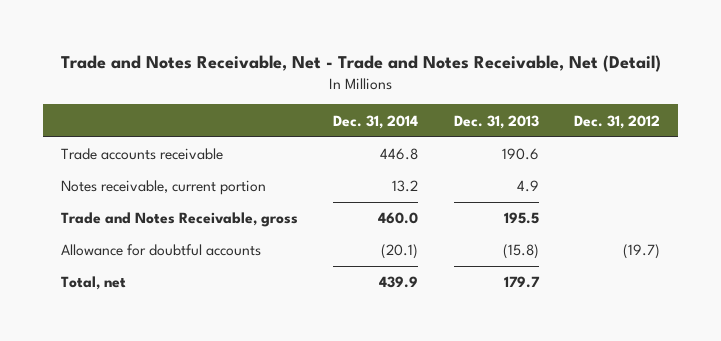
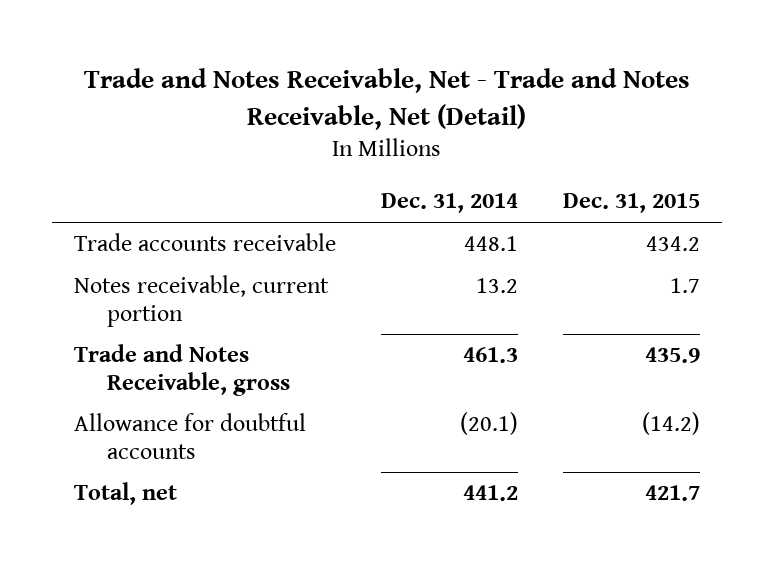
- | Dec. 31, 2014 | Dec. 31, 2013 | Dec. 31, 2012
+ | Dec. 31, 2014 | Dec. 31, 2015
- Trade accounts receivable | 446.8 | 190.6 |
+ Trade accounts receivable | 448.1 | 434.2
- Trade and Notes Receivable, gross | 460.0 | 195.5 |
+ Trade and Notes Receivable, gross | 461.3 | 435.9
- Total, net | 439.9 | 179.7 |
+ Total, net | 441.2 | 421.7

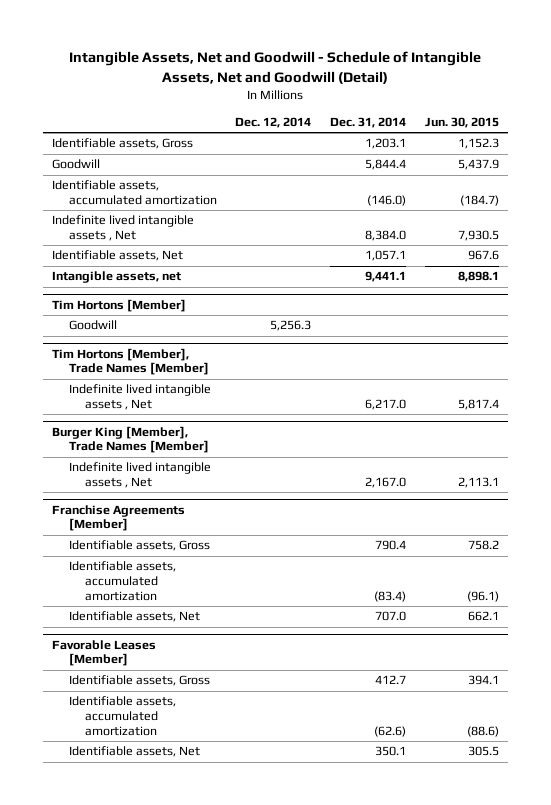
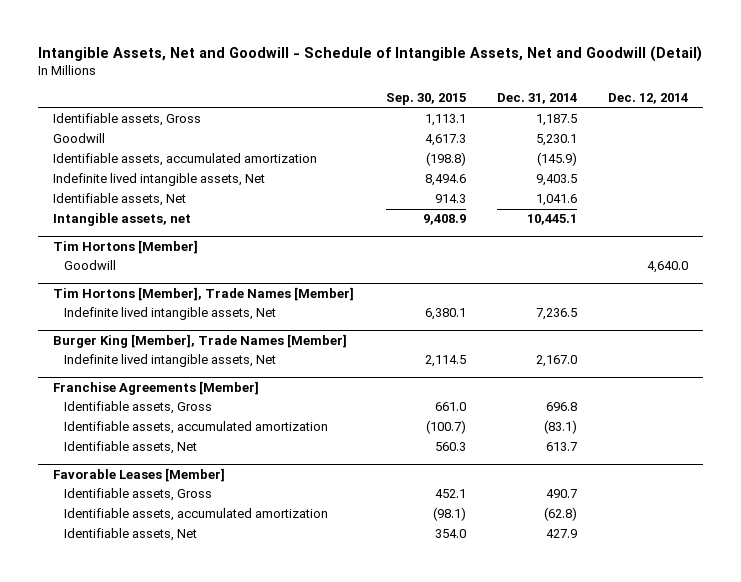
- | Dec. 12, 2014 | Dec. 31, 2014 | Jun. 30, 2015
+ | Sep. 30, 2015 | Dec. 31, 2014 | Dec. 12, 2014
- Identifiable assets, Gross | | 1,203.1 | 1,152.3
- Goodwill | | 5,844.4 | 5,437.9
- Identifiable assets, accumulated amortization | | (146.0) | (184.7)
- Indefinite lived intangible assets , Net | | 8,384.0 | 7,930.5
- Identifiable assets, Net | | 1,057.1 | 967.6
- Intangible assets, net | | 9,441.1 | 8,898.1
+ Identifiable assets, Gross | 1,113.1 | 1,187.5 |
+ Goodwill | 4,617.3 | 5,230.1 |
+ Identifiable assets, accumulated amortization | (198.8) | (145.9) |
+ Indefinite lived intangible assets, Net | 8,494.6 | 9,403.5 |
+ Identifiable assets, Net | 914.3 | 1,041.6 |
+ Intangible assets, net | 9,408.9 | 10,445.1 |
@ Tim Hortons [Member]
- Goodwill | 5,256.3 | |
+ Goodwill | | | 4,640.0
@ Tim Hortons [Member], Trade Names [Member]
- Indefinite lived intangible assets , Net | | 6,217.0 | 5,817.4
+ Indefinite lived intangible assets, Net | 6,380.1 | 7,236.5 |
@ Burger King [Member], Trade Names [Member]
- Indefinite lived intangible assets , Net | | 2,167.0 | 2,113.1
+ Indefinite lived intangible assets, Net | 2,114.5 | 2,167.0 |
@ Franchise Agreements [Member]
- Identifiable assets, Gross | | 790.4 | 758.2
- Identifiable assets, accumulated amortization | | (83.4) | (96.1)
- Identifiable assets, Net | | 707.0 | 662.1
+ Identifiable assets, Gross | 661.0 | 696.8 |
+ Identifiable assets, accumulated amortization | (100.7) | (83.1) |
+ Identifiable assets, Net | 560.3 | 613.7 |
@ Favorable Leases [Member]
- Identifiable assets, Gross | | 412.7 | 394.1
- Identifiable assets, accumulated amortization | | (62.6) | (88.6)
- Identifiable assets, Net | | 350.1 | 305.5
+ Identifiable assets, Gross | 452.1 | 490.7 |
+ Identifiable assets, accumulated amortization | (98.1) | (62.8) |
+ Identifiable assets, Net | 354.0 | 427.9 |

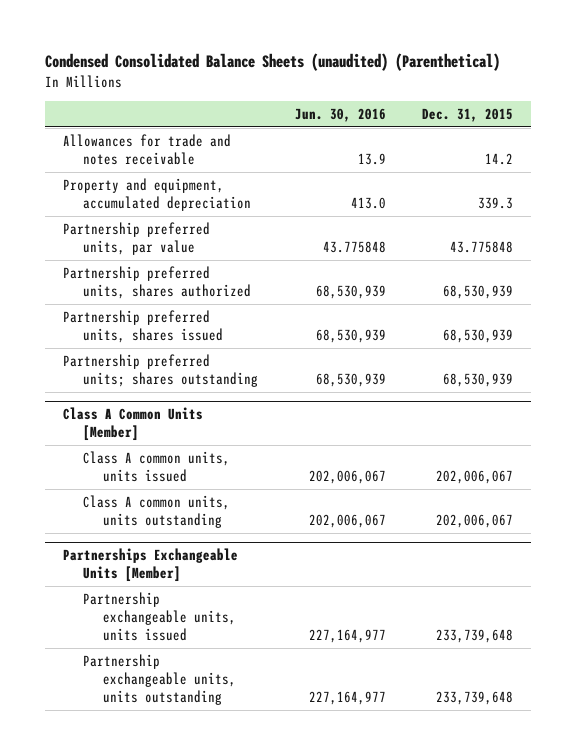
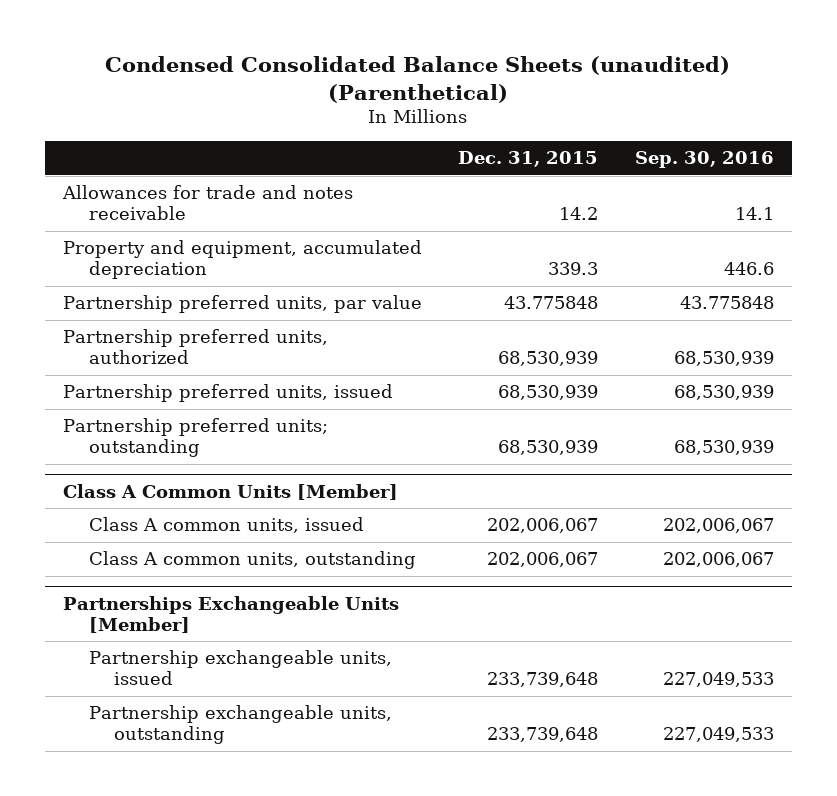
- | Jun. 30, 2016 | Dec. 31, 2015
+ | Dec. 31, 2015 | Sep. 30, 2016
- Partnership preferred units, shares authorized | 68,530,939 | 68,530,939
- Partnership preferred units, shares issued | 68,530,939 | 68,530,939
- Partnership preferred units; shares outstanding | 68,530,939 | 68,530,939
+ Partnership preferred units, authorized | 68,530,939 | 68,530,939
+ Partnership preferred units, issued | 68,530,939 | 68,530,939
+ Partnership preferred units; outstanding | 68,530,939 | 68,530,939
@ Class A Common Units [Member]
- Class A common units, units issued | 202,006,067 | 202,006,067
- Class A common units, units outstanding | 202,006,067 | 202,006,067
+ Class A common units, issued | 202,006,067 | 202,006,067
+ Class A common units, outstanding | 202,006,067 | 202,006,067
@ Partnerships Exchangeable Units [Member]
- Partnership exchangeable units, units issued | 227,164,977 | 233,739,648
- Partnership exchangeable units, units outstanding | 227,164,977 | 233,739,648
+ Partnership exchangeable units, issued | 233,739,648 | 227,049,533
+ Partnership exchangeable units, outstanding | 233,739,648 | 227,049,533

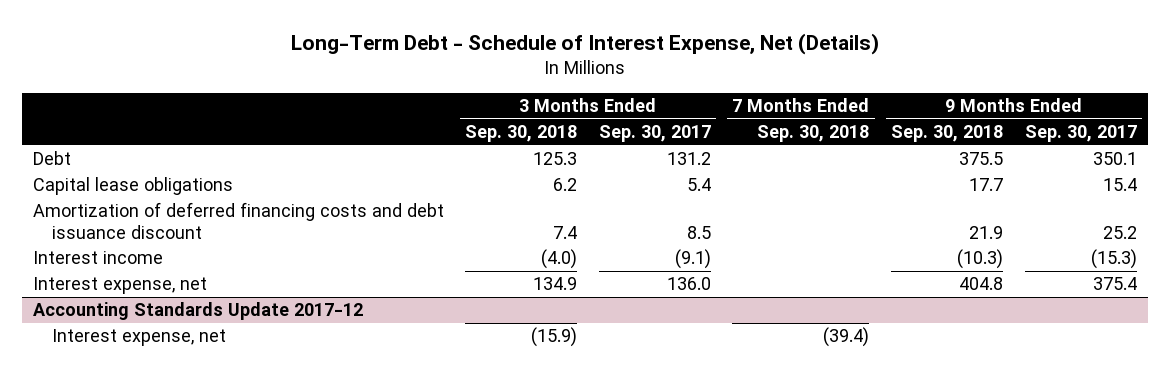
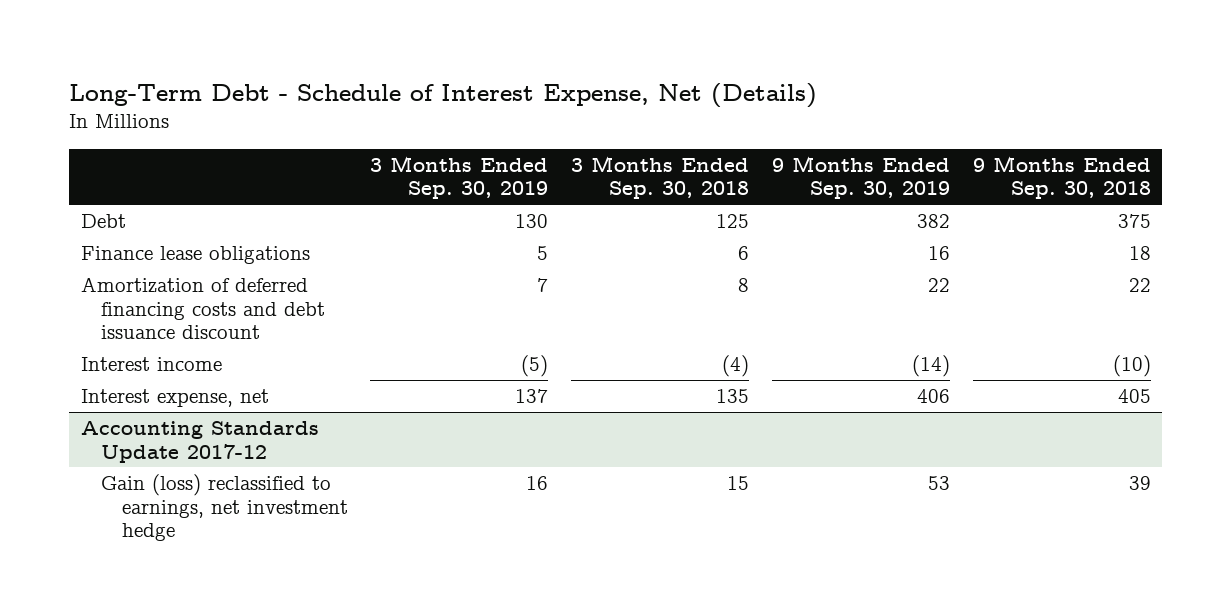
- | 3 Months Ended Sep. 30, 2018 | 3 Months Ended Sep. 30, 2017 | 7 Months Ended Sep. 30, 2018 | 9 Months Ended Sep. 30, 2018 | 9 Months Ended Sep. 30, 2017
+ | 3 Months Ended Sep. 30, 2019 | 3 Months Ended Sep. 30, 2018 | 9 Months Ended Sep. 30, 2019 | 9 Months Ended Sep. 30, 2018
- Debt | 125.3 | 131.2 | | 375.5 | 350.1
- Capital lease obligations | 6.2 | 5.4 | | 17.7 | 15.4
- Amortization of deferred financing costs and debt issuance discount | 7.4 | 8.5 | | 21.9 | 25.2
- Interest income | (4.0) | (9.1) | | (10.3) | (15.3)
- Interest expense, net | 134.9 | 136.0 | | 404.8 | 375.4
+ Debt | 130 | 125 | 382 | 375
+ Finance lease obligations | 5 | 6 | 16 | 18
+ Amortization of deferred financing costs and debt issuance discount | 7 | 8 | 22 | 22
+ Interest income | (5) | (4) | (14) | (10)
+ Interest expense, net | 137 | 135 | 406 | 405
@ Accounting Standards Update 2017-12
- Interest expense, net | (15.9) | | (39.4) | |
+ Gain (loss) reclassified to earnings, net investment hedge | 16 | 15 | 53 | 39

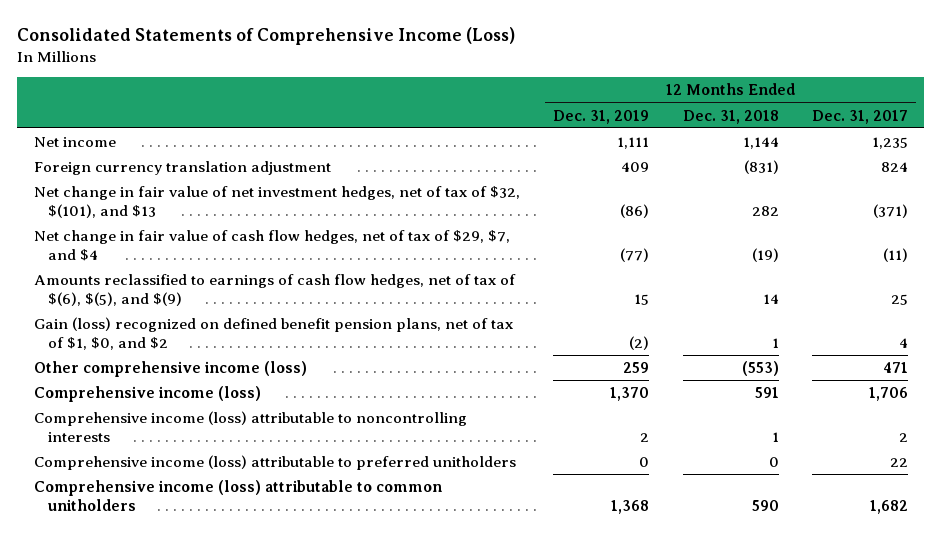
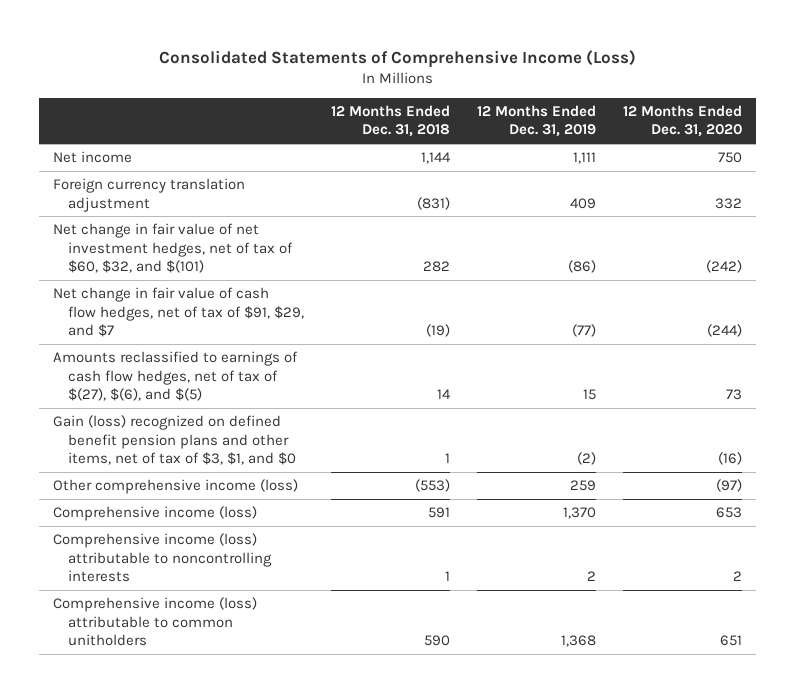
- | 12 Months Ended Dec. 31, 2019 | 12 Months Ended Dec. 31, 2018 | 12 Months Ended Dec. 31, 2017
+ | 12 Months Ended Dec. 31, 2018 | 12 Months Ended Dec. 31, 2019 | 12 Months Ended Dec. 31, 2020
- Net change in fair value of net investment hedges, net of tax of $32, $(101), and $13 | (86) | 282 | (371)
- Net change in fair value of cash flow hedges, net of tax of $29, $7, and $4 | (77) | (19) | (11)
- Amounts reclassified to earnings of cash flow hedges, net of tax of $(6), $(5), and $(9) | 15 | 14 | 25
- Gain (loss) recognized on defined benefit pension plans, net of tax of $1, $0, and $2 | (2) | 1 | 4
+ Net change in fair value of net investment hedges, net of tax of $60, $32, and $(101) | 282 | (86) | (242)
+ Net change in fair value of cash flow hedges, net of tax of $91, $29, and $7 | (19) | (77) | (244)
+ Amounts reclassified to earnings of cash flow hedges, net of tax of $(27), $(6), and $(5) | 14 | 15 | 73
+ Gain (loss) recognized on defined benefit pension plans and other items, net of tax of $3, $1, and $0 | 1 | (2) | (16)
- Comprehensive income (loss) attributable to preferred unitholders | 0 | 0 | 22

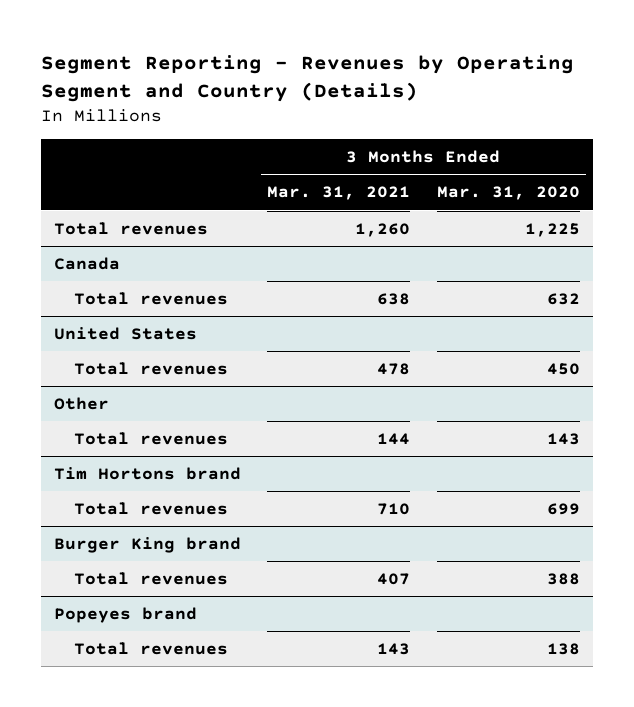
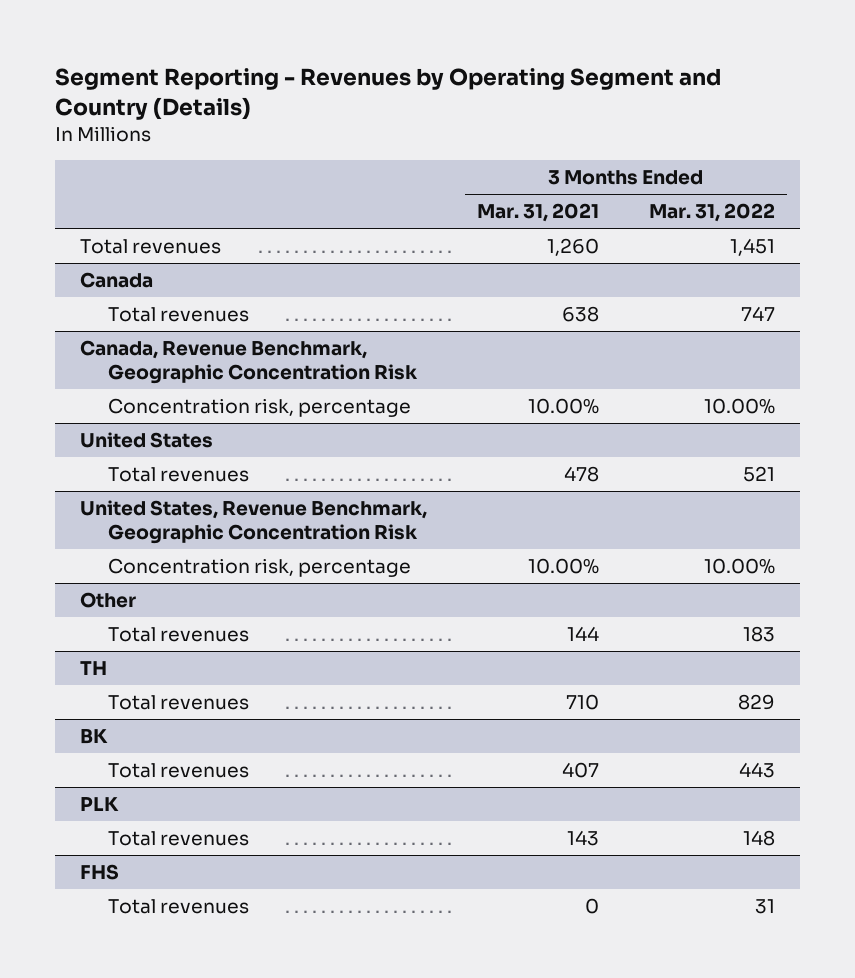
- | 3 Months Ended Mar. 31, 2021 | 3 Months Ended Mar. 31, 2020
+ | 3 Months Ended Mar. 31, 2021 | 3 Months Ended Mar. 31, 2022
+ Canada, Revenue Benchmark, Geographic Concentration Risk
+ Concentration risk, percentage | 10.00% | 10.00%
+ United States, Revenue Benchmark, Geographic Concentration Risk
+ Concentration risk, percentage | 10.00% | 10.00%
- Tim Hortons brand
+ TH
- Burger King brand
+ BK
- Popeyes brand
+ PLK
+ FHS
+ Total revenues | 0 | 31

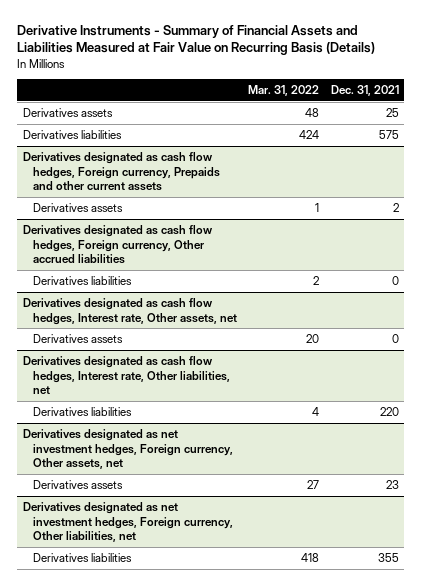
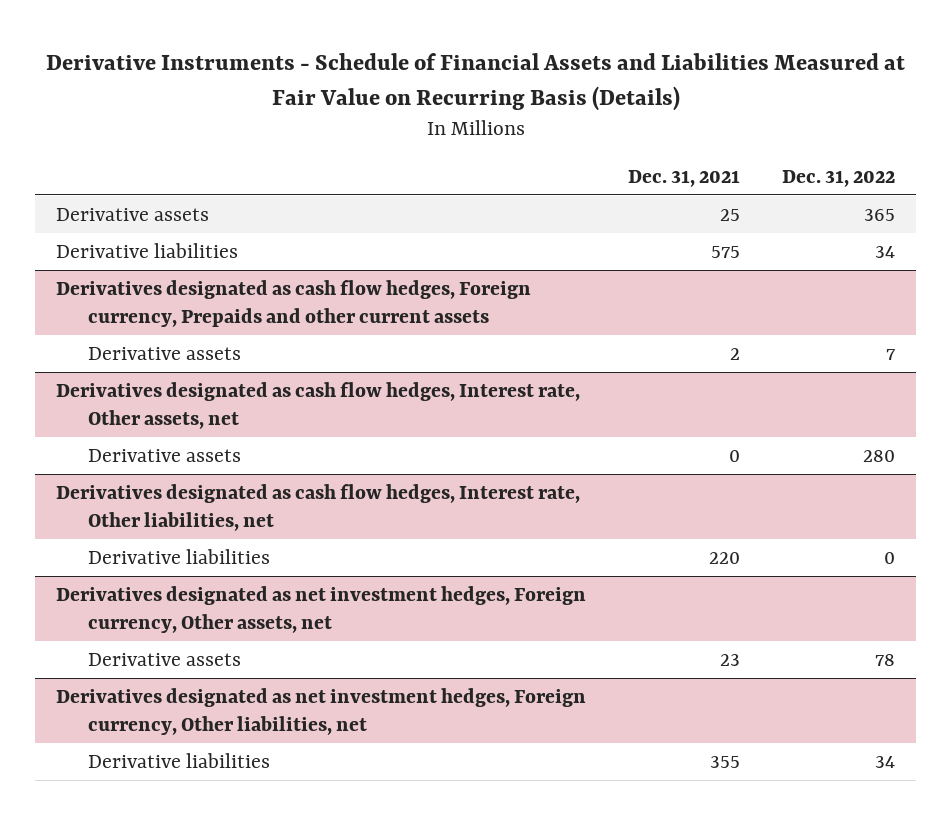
- Derivative Instruments - Summary of Financial Assets and Liabilities Measured at Fair Value on Recurring Basis (Details)
+ Derivative Instruments - Schedule of Financial Assets and Liabilities Measured at Fair Value on Recurring Basis (Details)
- | Mar. 31, 2022 | Dec. 31, 2021
+ | Dec. 31, 2021 | Dec. 31, 2022
- Derivatives assets | 48 | 25
- Derivatives liabilities | 424 | 575
+ Derivative assets | 25 | 365
+ Derivative liabilities | 575 | 34
@ Derivatives designated as cash flow hedges, Foreign currency, Prepaids and other current assets
- Derivatives assets | 1 | 2
- Derivatives designated as cash flow hedges, Foreign currency, Other accrued liabilities
- Derivatives liabilities | 2 | 0
@ Derivatives designated as cash flow hedges, Foreign currency, Prepaids and other current assets
+ Derivative assets | 2 | 7
@ Derivatives designated as cash flow hedges, Interest rate, Other assets, net
- Derivatives assets | 20 | 0
+ Derivative assets | 0 | 280
@ Derivatives designated as cash flow hedges, Interest rate, Other liabilities, net
- Derivatives liabilities | 4 | 220
+ Derivative liabilities | 220 | 0
@ Derivatives designated as net investment hedges, Foreign currency, Other assets, net
- Derivatives assets | 27 | 23
+ Derivative assets | 23 | 78
@ Derivatives designated as net investment hedges, Foreign currency, Other liabilities, net
- Derivatives liabilities | 418 | 355
+ Derivative liabilities | 355 | 34

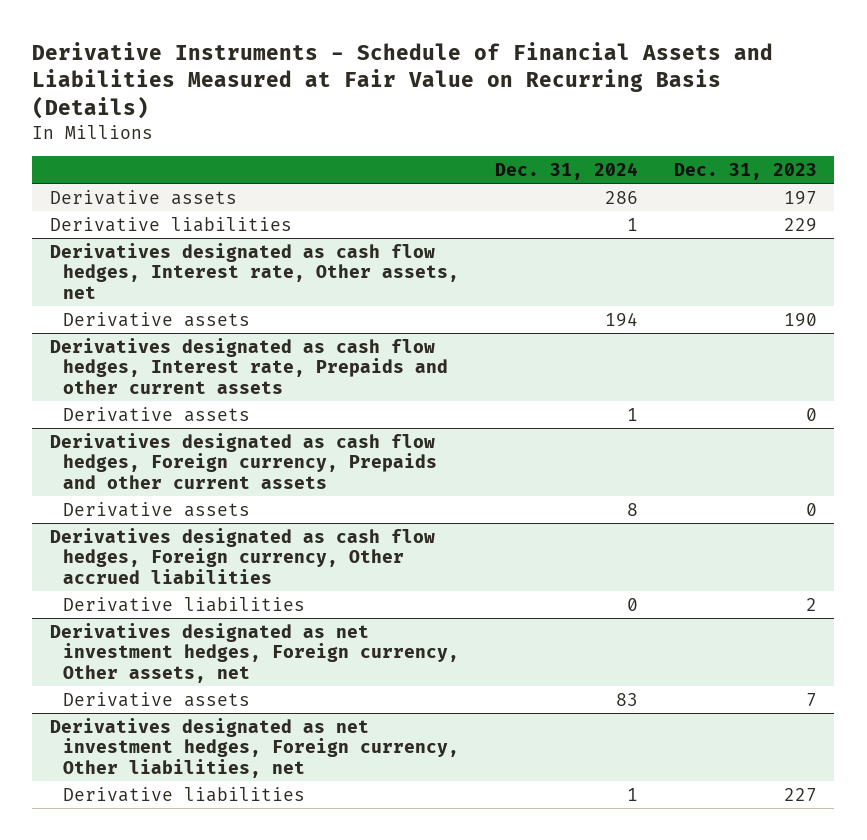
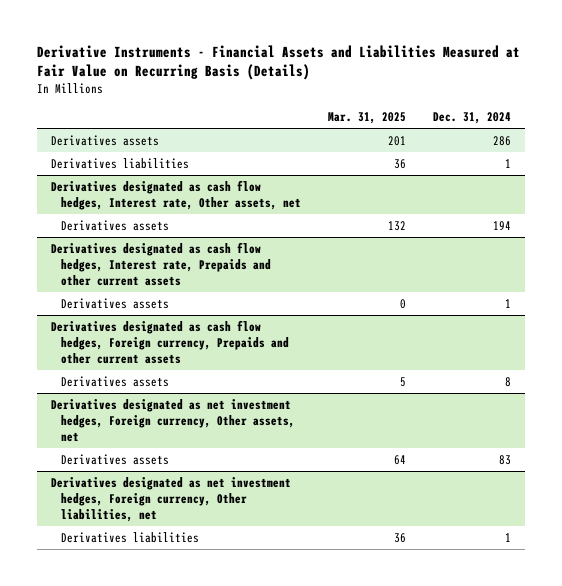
- Derivative Instruments - Schedule of Financial Assets and Liabilities Measured at Fair Value on Recurring Basis (Details)
+ Derivative Instruments - Financial Assets and Liabilities Measured at Fair Value on Recurring Basis (Details)
- | Dec. 31, 2024 | Dec. 31, 2023
+ | Mar. 31, 2025 | Dec. 31, 2024
- Derivative assets | 286 | 197
- Derivative liabilities | 1 | 229
+ Derivatives assets | 201 | 286
+ Derivatives liabilities | 36 | 1
@ Derivatives designated as cash flow hedges, Interest rate, Other assets, net
- Derivative assets | 194 | 190
+ Derivatives assets | 132 | 194
@ Derivatives designated as cash flow hedges, Interest rate, Prepaids and other current assets
- Derivative assets | 1 | 0
+ Derivatives assets | 0 | 1
@ Derivatives designated as cash flow hedges, Foreign currency, Prepaids and other current assets
- Derivative assets | 8 | 0
- Derivatives designated as cash flow hedges, Foreign currency, Other accrued liabilities
- Derivative liabilities | 0 | 2
@ Derivatives designated as cash flow hedges, Foreign currency, Prepaids and other current assets
+ Derivatives assets | 5 | 8
@ Derivatives designated as net investment hedges, Foreign currency, Other assets, net
- Derivative assets | 83 | 7
+ Derivatives assets | 64 | 83
@ Derivatives designated as net investment hedges, Foreign currency, Other liabilities, net
- Derivative liabilities | 1 | 227
+ Derivatives liabilities | 36 | 1

